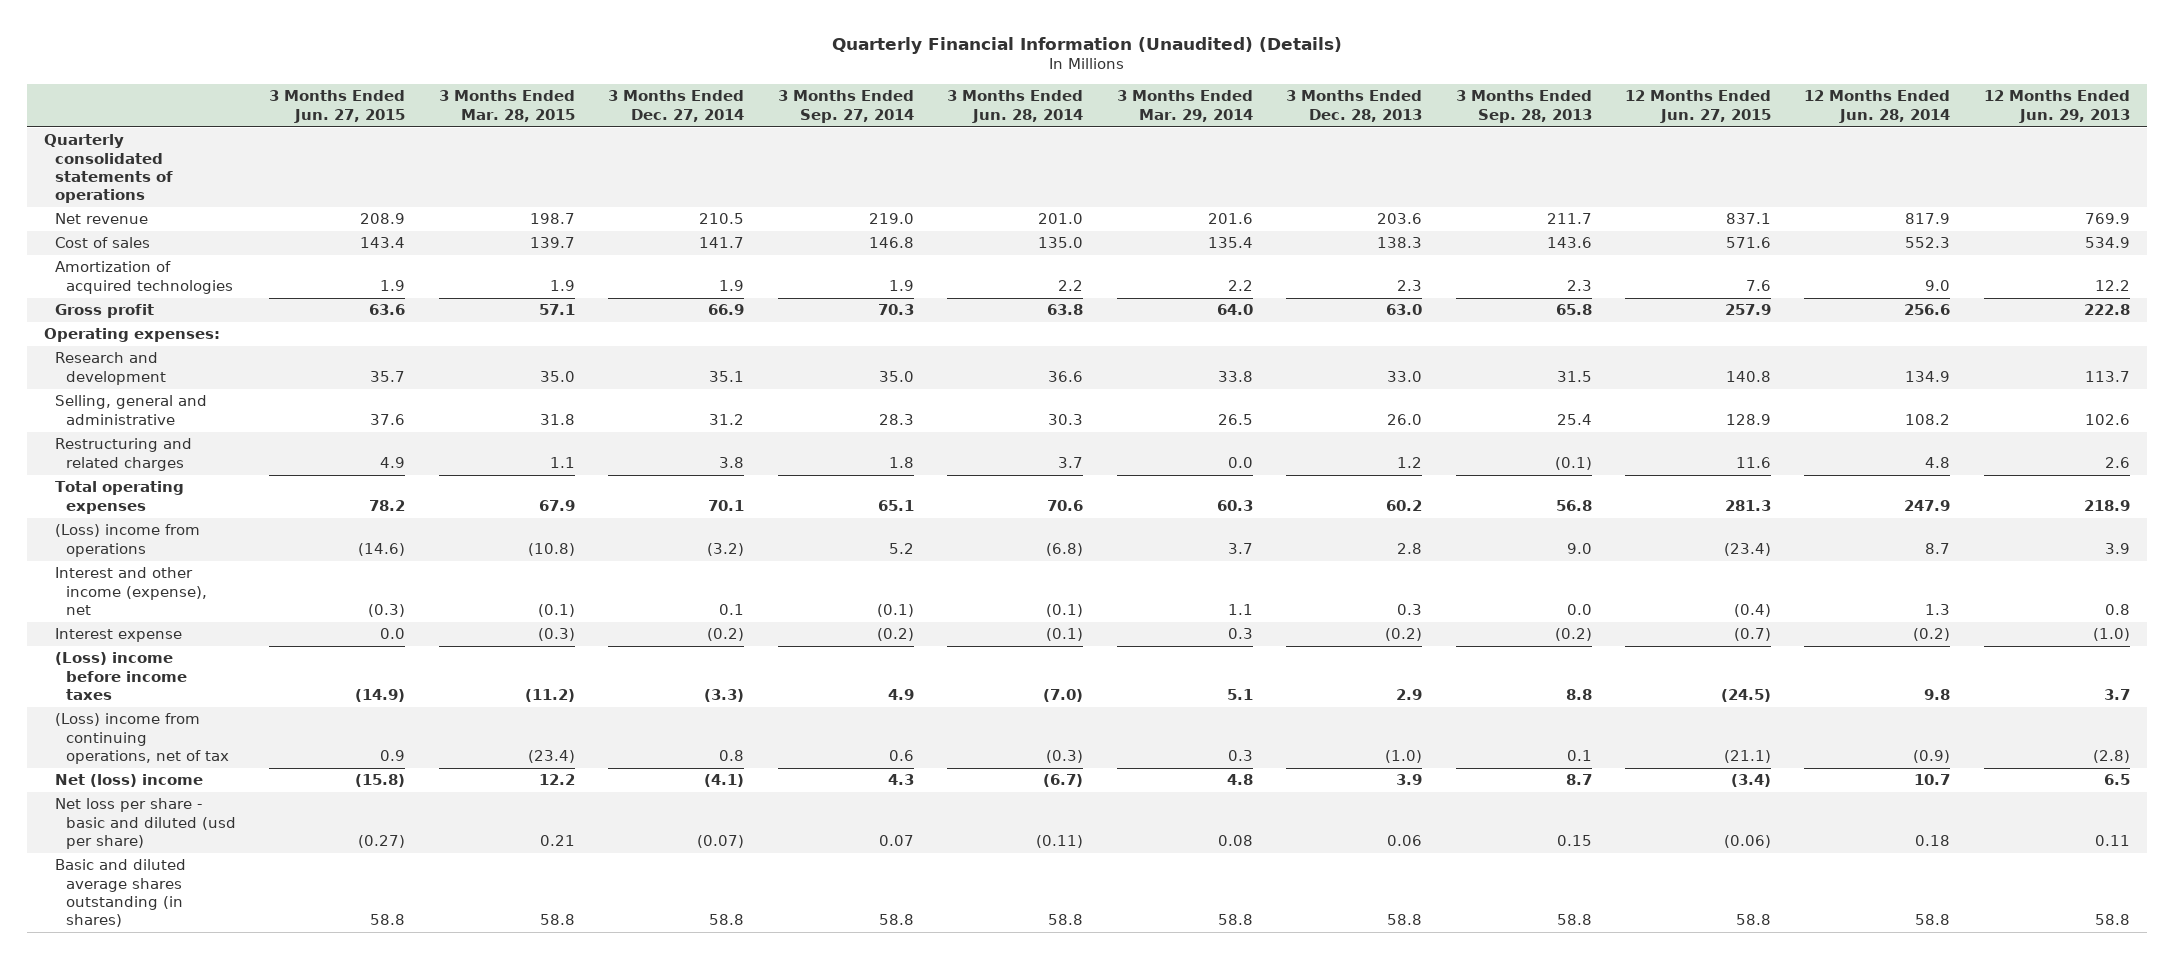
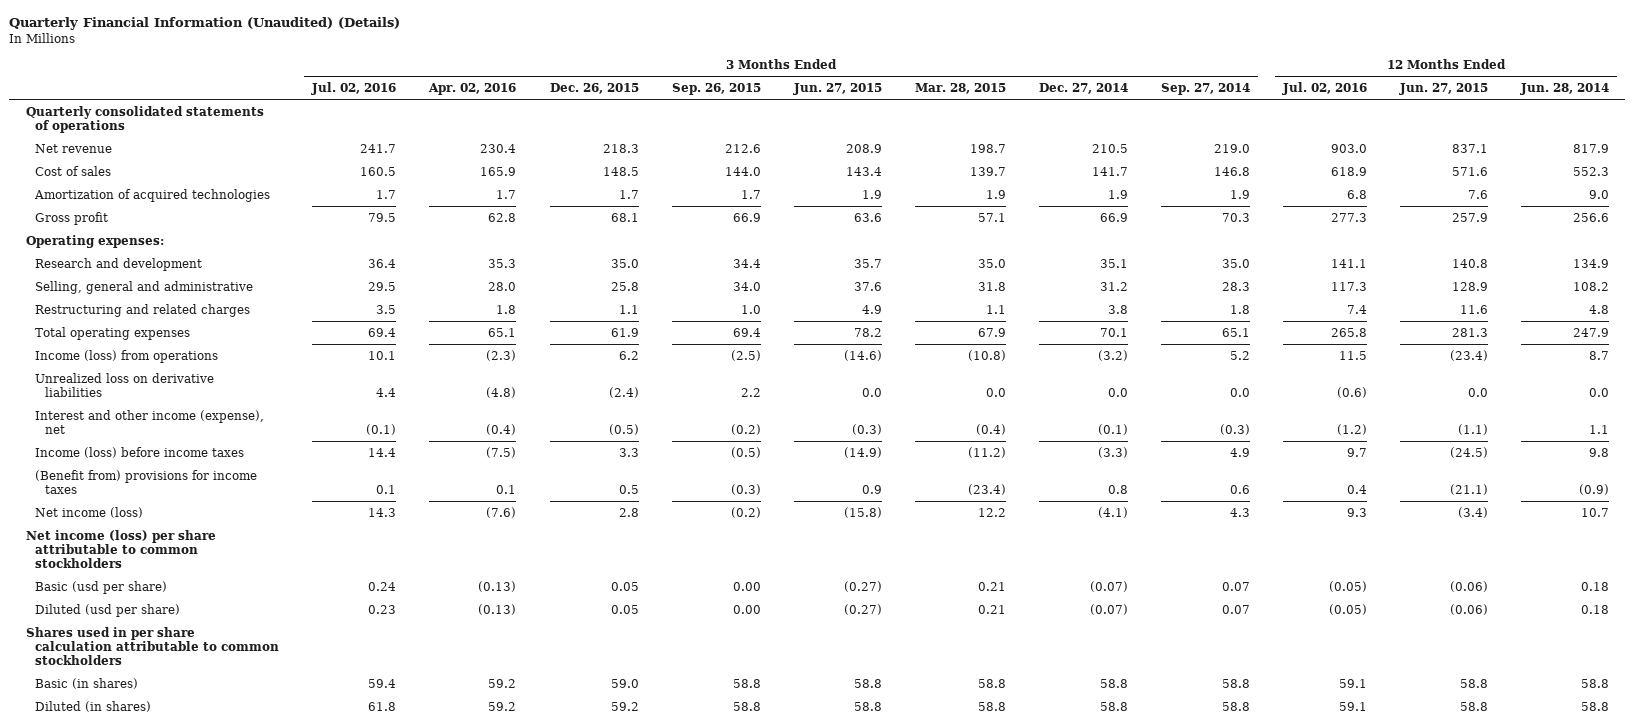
- | 3 Months Ended Jun. 27, 2015 | 3 Months Ended Mar. 28, 2015 | 3 Months Ended Dec. 27, 2014 | 3 Months Ended Sep. 27, 2014 | 3 Months Ended Jun. 28, 2014 | 3 Months Ended Mar. 29, 2014 | 3 Months Ended Dec. 28, 2013 | 3 Months Ended Sep. 28, 2013 | 12 Months Ended Jun. 27, 2015 | 12 Months Ended Jun. 28, 2014 | 12 Months Ended Jun. 29, 2013
+ | 3 Months Ended Jul. 02, 2016 | 3 Months Ended Apr. 02, 2016 | 3 Months Ended Dec. 26, 2015 | 3 Months Ended Sep. 26, 2015 | 3 Months Ended Jun. 27, 2015 | 3 Months Ended Mar. 28, 2015 | 3 Months Ended Dec. 27, 2014 | 3 Months Ended Sep. 27, 2014 | 12 Months Ended Jul. 02, 2016 | 12 Months Ended Jun. 27, 2015 | 12 Months Ended Jun. 28, 2014
- (Loss) income from operations | (14.6) | (10.8) | (3.2) | 5.2 | (6.8) | 3.7 | 2.8 | 9.0 | (23.4) | 8.7 | 3.9
- Interest and other income (expense), net | (0.3) | (0.1) | 0.1 | (0.1) | (0.1) | 1.1 | 0.3 | 0.0 | (0.4) | 1.3 | 0.8
- Interest expense | 0.0 | (0.3) | (0.2) | (0.2) | (0.1) | 0.3 | (0.2) | (0.2) | (0.7) | (0.2) | (1.0)
- (Loss) income before income taxes | (14.9) | (11.2) | (3.3) | 4.9 | (7.0) | 5.1 | 2.9 | 8.8 | (24.5) | 9.8 | 3.7
- (Loss) income from continuing operations, net of tax | 0.9 | (23.4) | 0.8 | 0.6 | (0.3) | 0.3 | (1.0) | 0.1 | (21.1) | (0.9) | (2.8)
- Net (loss) income | (15.8) | 12.2 | (4.1) | 4.3 | (6.7) | 4.8 | 3.9 | 8.7 | (3.4) | 10.7 | 6.5
- Net loss per share - basic and diluted (usd per share) | (0.27) | 0.21 | (0.07) | 0.07 | (0.11) | 0.08 | 0.06 | 0.15 | (0.06) | 0.18 | 0.11
- Basic and diluted average shares outstanding (in shares) | 58.8 | 58.8 | 58.8 | 58.8 | 58.8 | 58.8 | 58.8 | 58.8 | 58.8 | 58.8 | 58.8
+ Income (loss) from operations | 10.1 | (2.3) | 6.2 | (2.5) | (14.6) | (10.8) | (3.2) | 5.2 | 11.5 | (23.4) | 8.7
+ Unrealized loss on derivative liabilities | 4.4 | (4.8) | (2.4) | 2.2 | 0.0 | 0.0 | 0.0 | 0.0 | (0.6) | 0.0 | 0.0
+ Interest and other income (expense), net | (0.1) | (0.4) | (0.5) | (0.2) | (0.3) | (0.4) | (0.1) | (0.3) | (1.2) | (1.1) | 1.1
+ Income (loss) before income taxes | 14.4 | (7.5) | 3.3 | (0.5) | (14.9) | (11.2) | (3.3) | 4.9 | 9.7 | (24.5) | 9.8
+ (Benefit from) provisions for income taxes | 0.1 | 0.1 | 0.5 | (0.3) | 0.9 | (23.4) | 0.8 | 0.6 | 0.4 | (21.1) | (0.9)
+ Net income (loss) | 14.3 | (7.6) | 2.8 | (0.2) | (15.8) | 12.2 | (4.1) | 4.3 | 9.3 | (3.4) | 10.7
+ Net income (loss) per share attributable to common stockholders
+ Basic (usd per share) | 0.24 | (0.13) | 0.05 | 0.00 | (0.27) | 0.21 | (0.07) | 0.07 | (0.05) | (0.06) | 0.18
+ Diluted (usd per share) | 0.23 | (0.13) | 0.05 | 0.00 | (0.27) | 0.21 | (0.07) | 0.07 | (0.05) | (0.06) | 0.18
+ Shares used in per share calculation attributable to common stockholders
+ Basic (in shares) | 59.4 | 59.2 | 59.0 | 58.8 | 58.8 | 58.8 | 58.8 | 58.8 | 59.1 | 58.8 | 58.8
+ Diluted (in shares) | 61.8 | 59.2 | 59.2 | 58.8 | 58.8 | 58.8 | 58.8 | 58.8 | 59.1 | 58.8 | 58.8

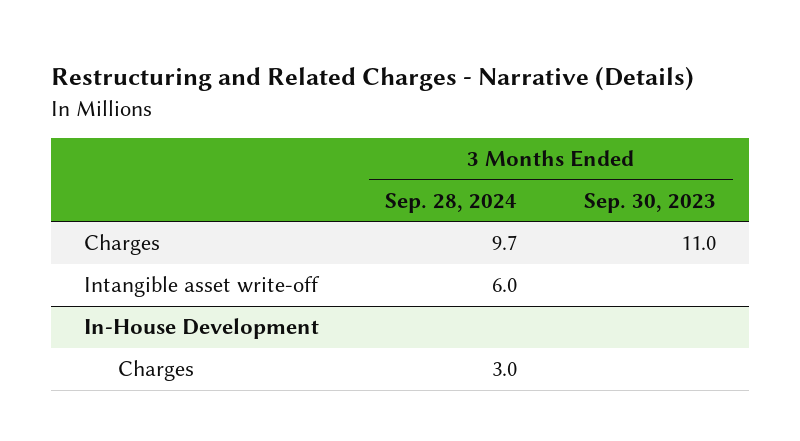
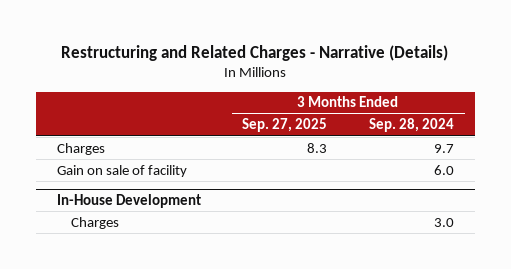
- | 3 Months Ended Sep. 28, 2024 | 3 Months Ended Sep. 30, 2023
+ | 3 Months Ended Sep. 27, 2025 | 3 Months Ended Sep. 28, 2024
- Intangible asset write-off | 6.0 |
+ Gain on sale of facility | | 6.0

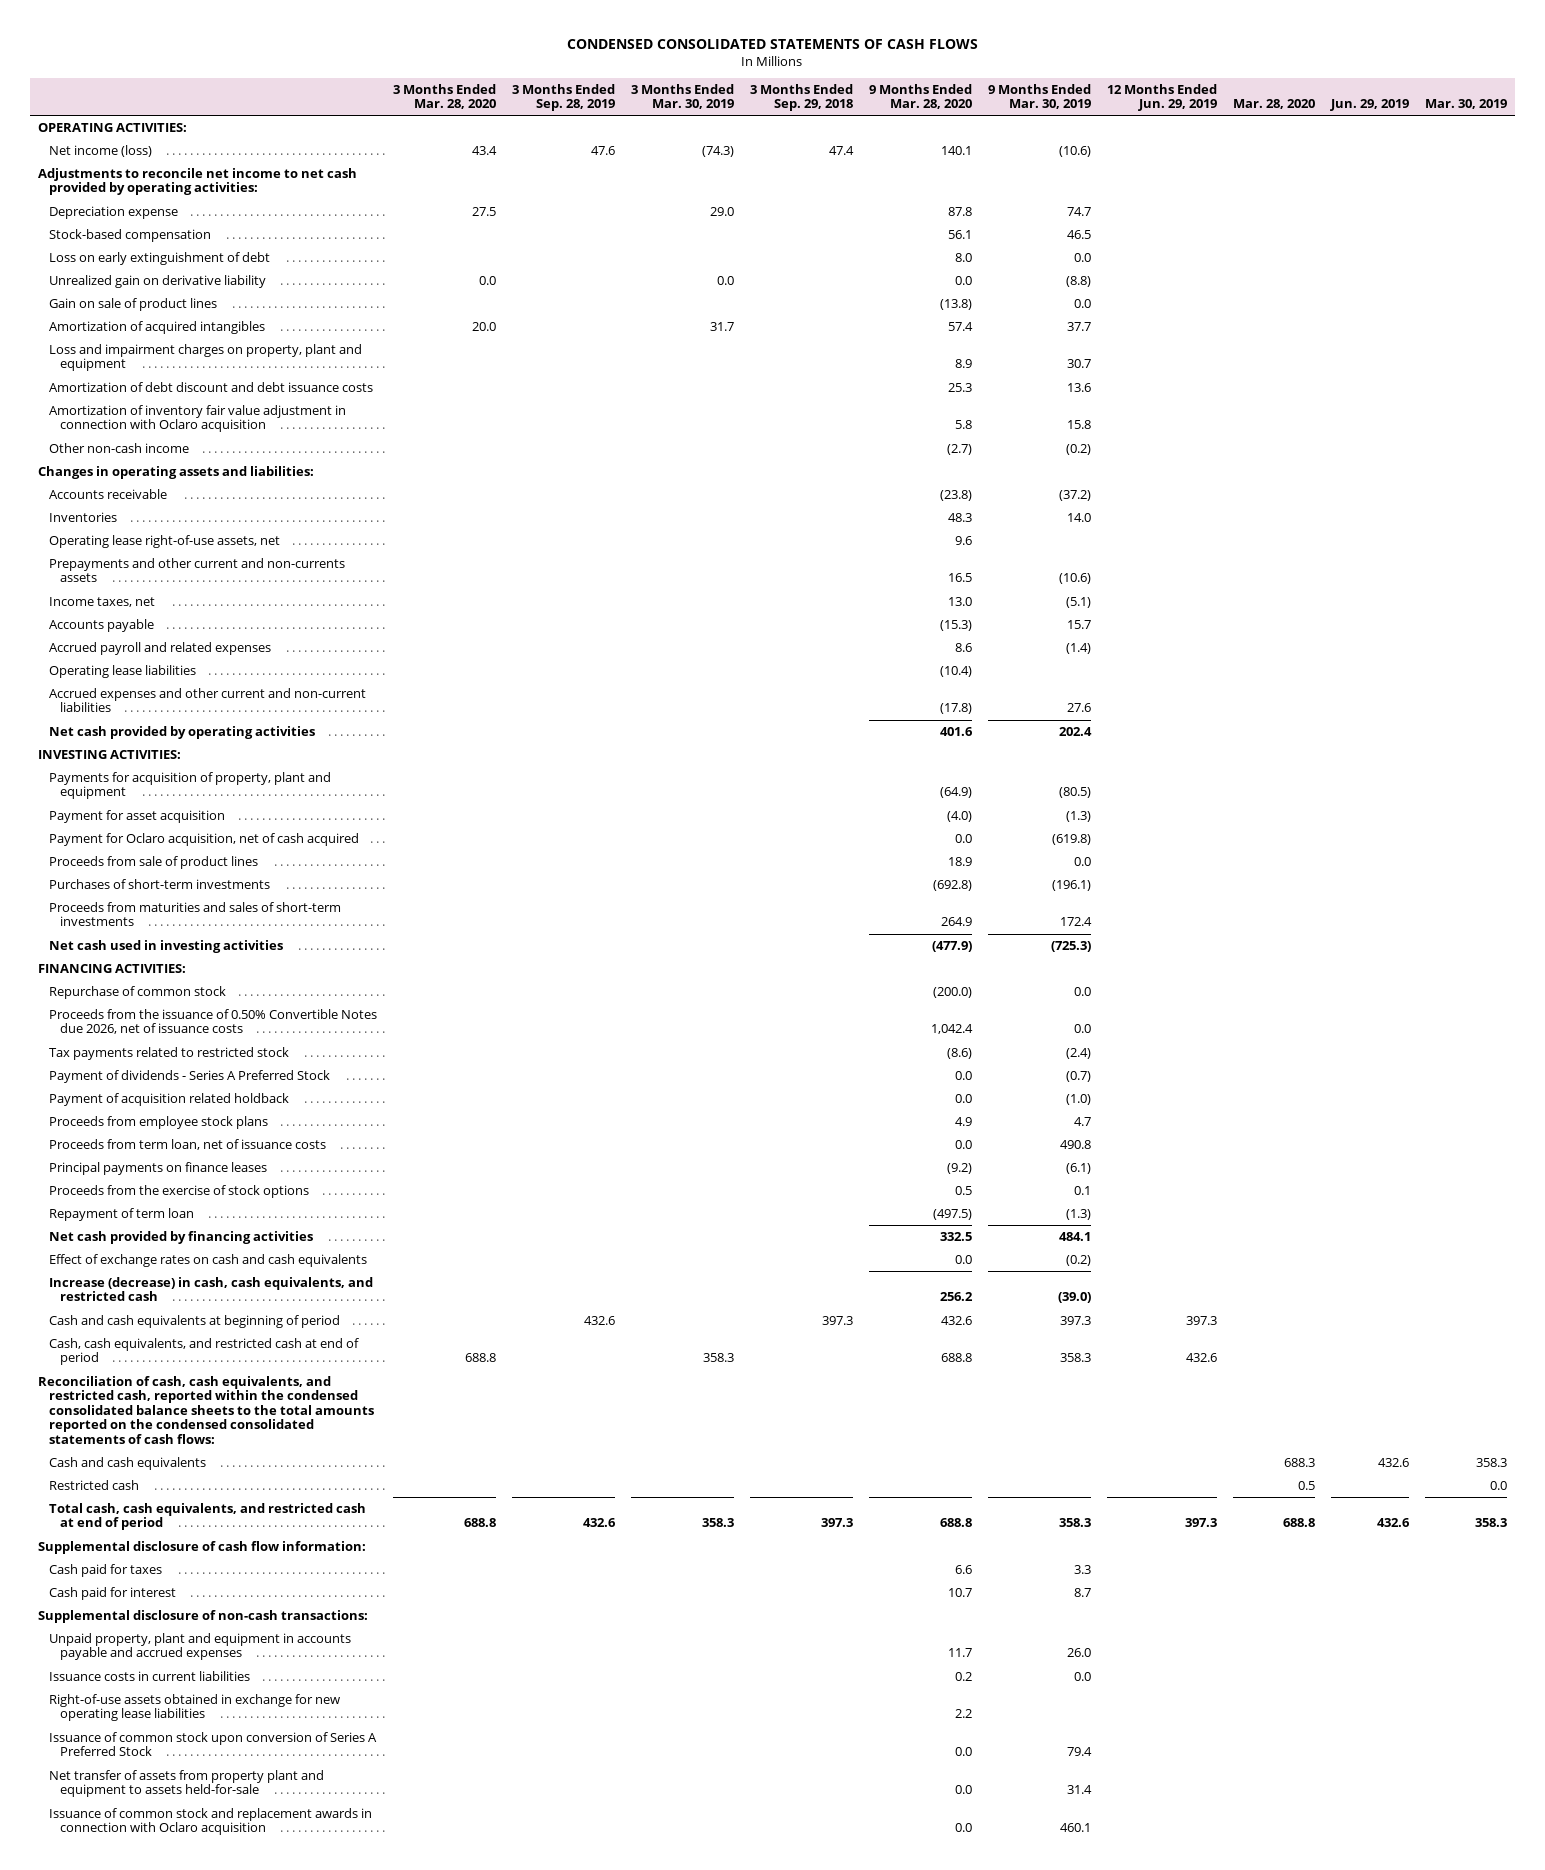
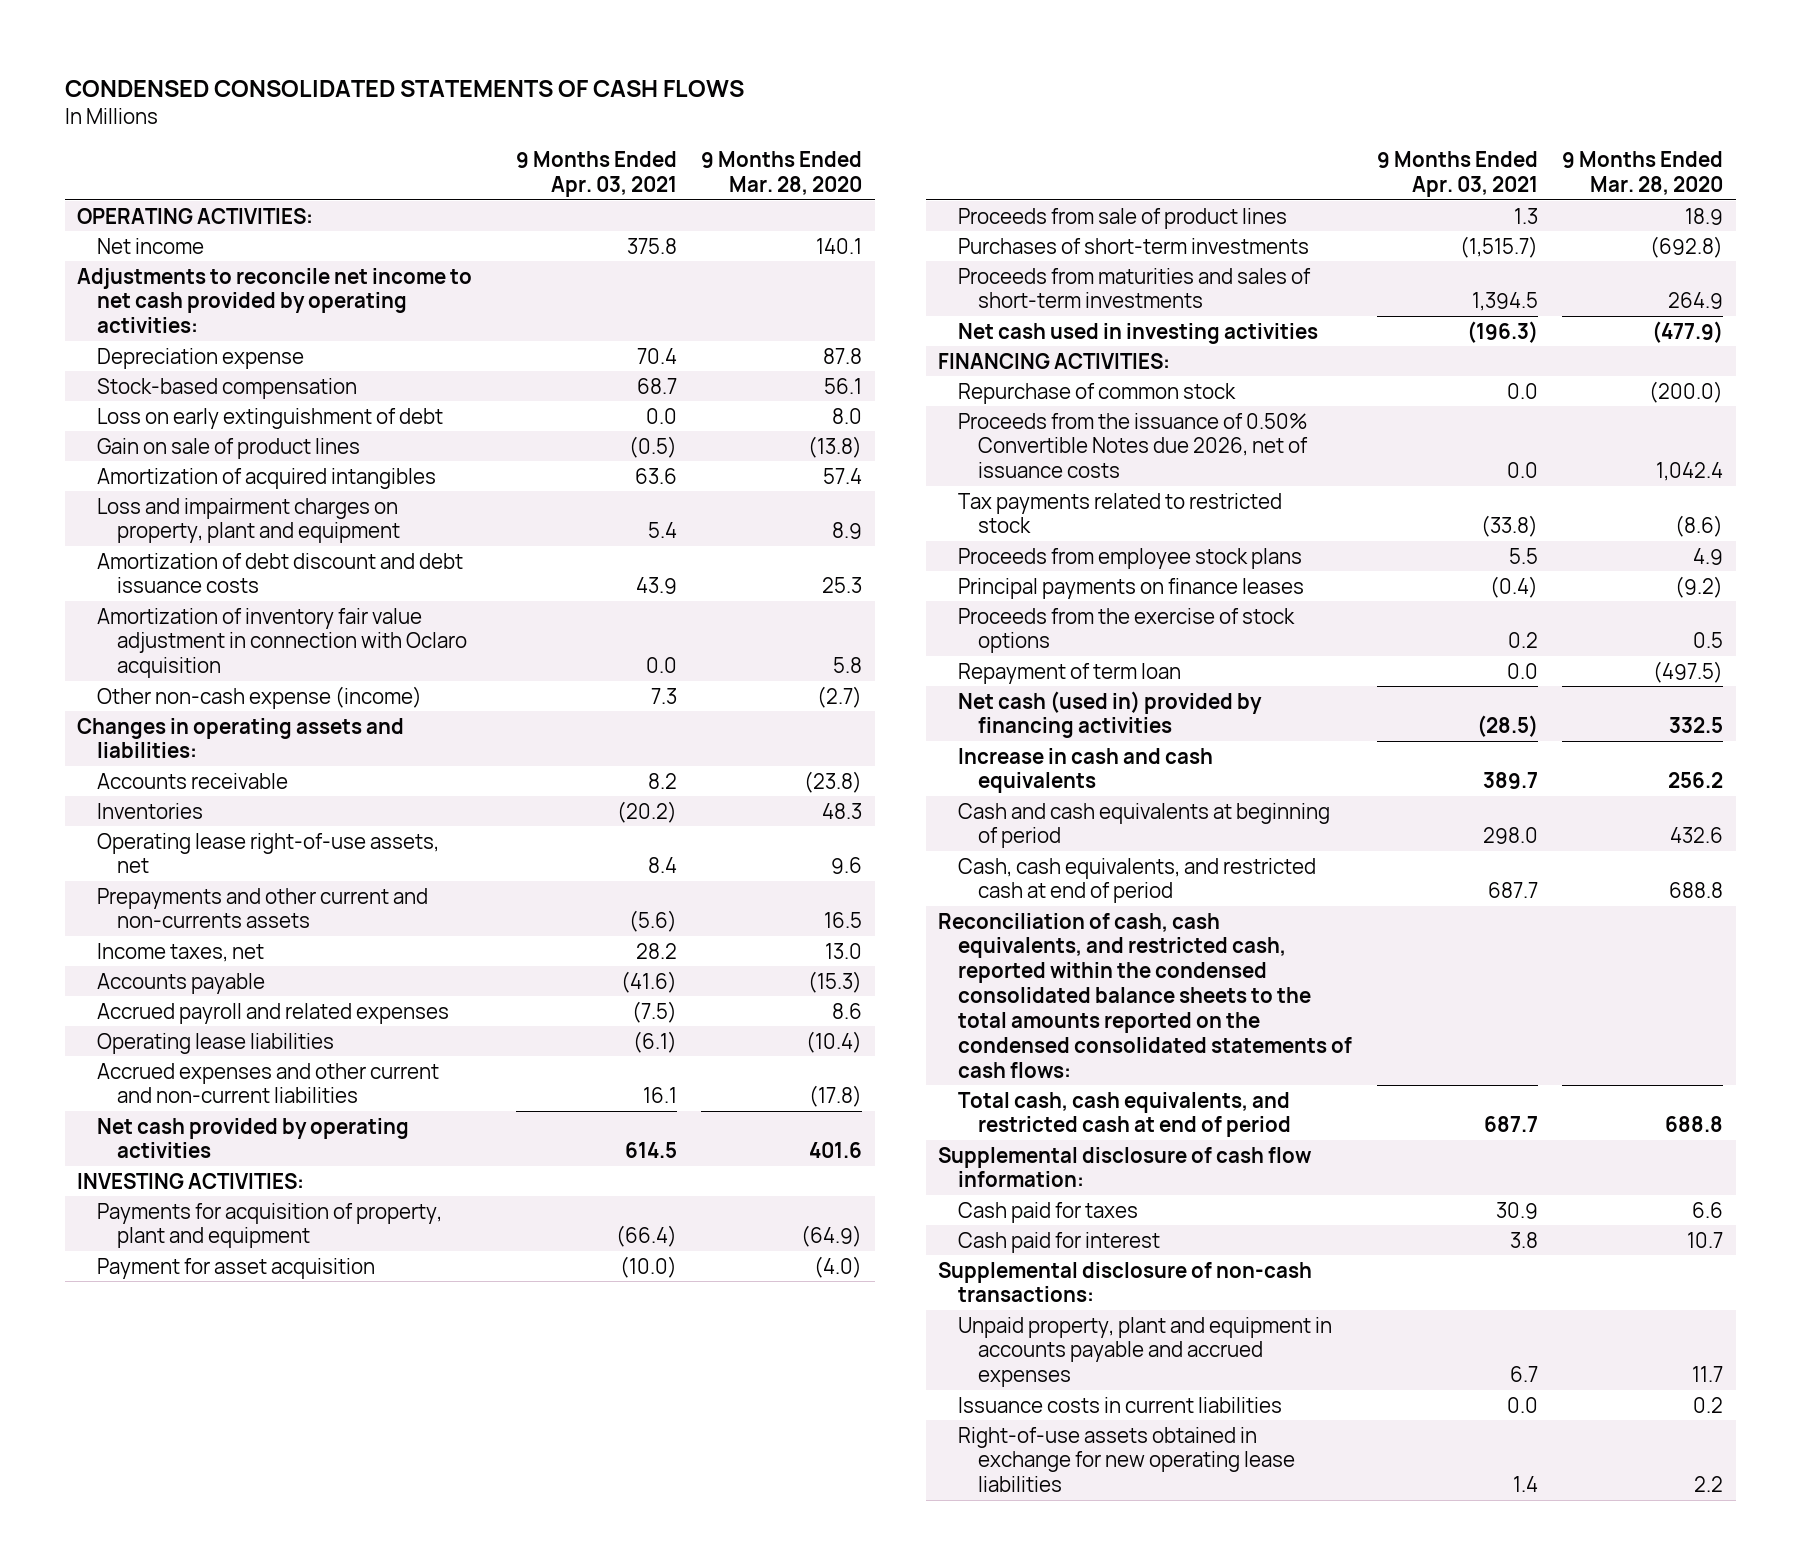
- | 3 Months Ended Mar. 28, 2020 | 3 Months Ended Sep. 28, 2019 | 3 Months Ended Mar. 30, 2019 | 3 Months Ended Sep. 29, 2018 | 9 Months Ended Mar. 28, 2020 | 9 Months Ended Mar. 30, 2019 | 12 Months Ended Jun. 29, 2019 | Mar. 28, 2020 | Jun. 29, 2019 | Mar. 30, 2019
+ | 9 Months Ended Apr. 03, 2021 | 9 Months Ended Mar. 28, 2020
- Net income (loss) | 43.4 | 47.6 | (74.3) | 47.4 | 140.1 | (10.6) | | | |
+ Net income | 375.8 | 140.1
- Unrealized gain on derivative liability | 0.0 | | 0.0 | | 0.0 | (8.8) | | | |
- Other non-cash income | | | | | (2.7) | (0.2) | | | |
+ Other non-cash expense (income) | 7.3 | (2.7)
- Payment for Oclaro acquisition, net of cash acquired | | | | | 0.0 | (619.8) | | | |
- Payment of dividends - Series A Preferred Stock | | | | | 0.0 | (0.7) | | | |
- Payment of acquisition related holdback | | | | | 0.0 | (1.0) | | | |
- Proceeds from term loan, net of issuance costs | | | | | 0.0 | 490.8 | | | |
- Net cash provided by financing activities | | | | | 332.5 | 484.1 | | | |
- Effect of exchange rates on cash and cash equivalents | | | | | 0.0 | (0.2) | | | |
- Increase (decrease) in cash, cash equivalents, and restricted cash | | | | | 256.2 | (39.0) | | | |
+ Net cash (used in) provided by financing activities | (28.5) | 332.5
+ Increase in cash and cash equivalents | 389.7 | 256.2
- Cash and cash equivalents | | | | | | | | 688.3 | 432.6 | 358.3
- Restricted cash | | | | | | | | 0.5 | | 0.0
- Issuance of common stock upon conversion of Series A Preferred Stock | | | | | 0.0 | 79.4 | | | |
- Net transfer of assets from property plant and equipment to assets held-for-sale | | | | | 0.0 | 31.4 | | | |
- Issuance of common stock and replacement awards in connection with Oclaro acquisition | | | | | 0.0 | 460.1 | | | |

